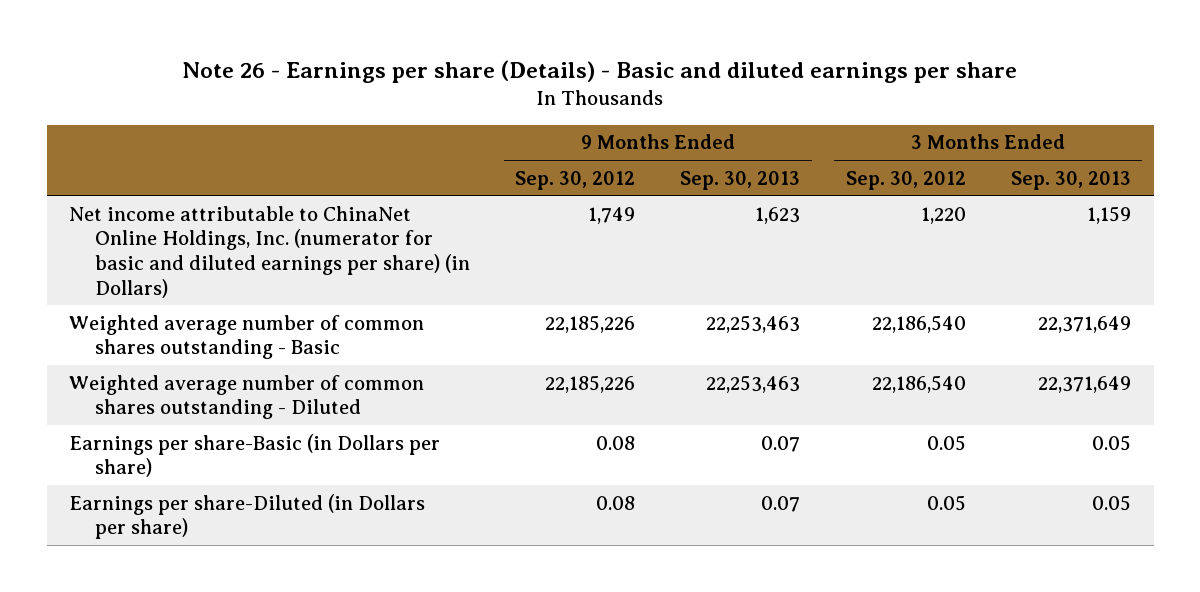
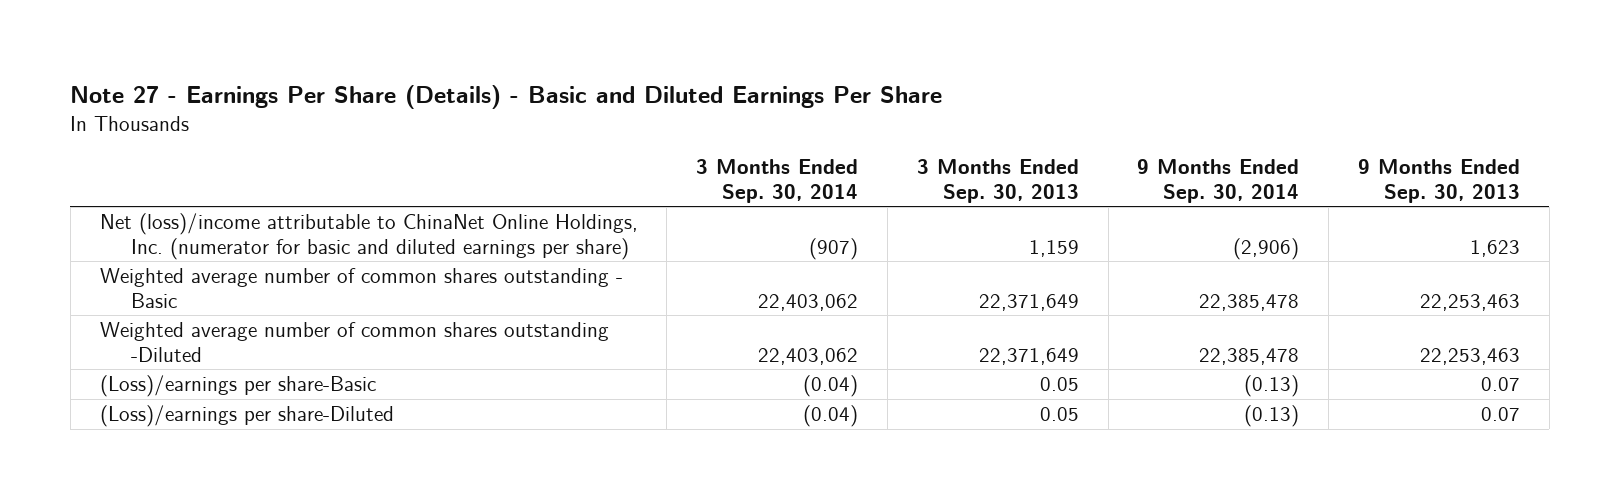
- Note 26 - Earnings per share (Details) - Basic and diluted earnings per share
+ Note 27 - Earnings Per Share (Details) - Basic and Diluted Earnings Per Share
- | 9 Months Ended Sep. 30, 2012 | 9 Months Ended Sep. 30, 2013 | 3 Months Ended Sep. 30, 2012 | 3 Months Ended Sep. 30, 2013
+ | 3 Months Ended Sep. 30, 2014 | 3 Months Ended Sep. 30, 2013 | 9 Months Ended Sep. 30, 2014 | 9 Months Ended Sep. 30, 2013
- Net income attributable to ChinaNet Online Holdings, Inc. (numerator for basic and diluted earnings per share) (in Dollars) | 1,749 | 1,623 | 1,220 | 1,159
+ Net (loss)/income attributable to ChinaNet Online Holdings, Inc. (numerator for basic and diluted earnings per share) | (907) | 1,159 | (2,906) | 1,623
- Weighted average number of common shares outstanding - Diluted | 22,185,226 | 22,253,463 | 22,186,540 | 22,371,649
- Earnings per share-Basic (in Dollars per share) | 0.08 | 0.07 | 0.05 | 0.05
- Earnings per share-Diluted (in Dollars per share) | 0.08 | 0.07 | 0.05 | 0.05
+ Weighted average number of common shares outstanding -Diluted | 22,403,062 | 22,371,649 | 22,385,478 | 22,253,463
+ (Loss)/earnings per share-Basic | (0.04) | 0.05 | (0.13) | 0.07
+ (Loss)/earnings per share-Diluted | (0.04) | 0.05 | (0.13) | 0.07

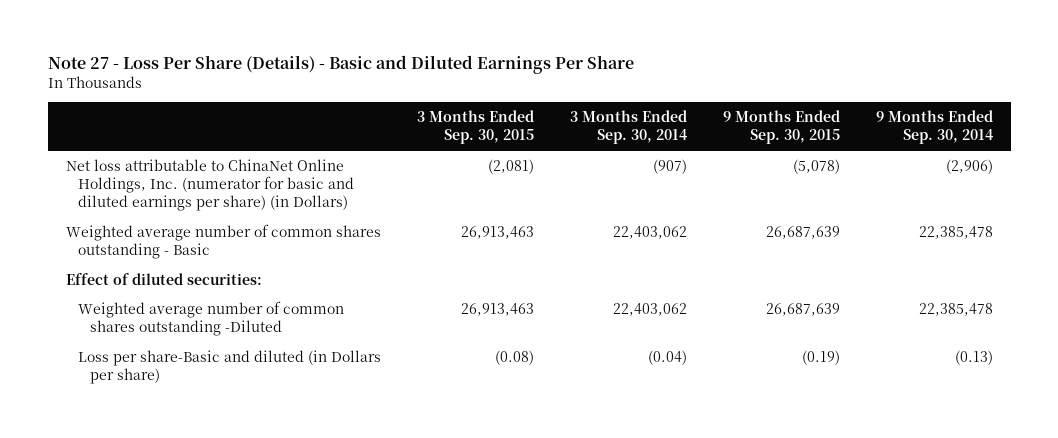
- Note 27 - Earnings Per Share (Details) - Basic and Diluted Earnings Per Share
+ Note 27 - Loss Per Share (Details) - Basic and Diluted Earnings Per Share
- | 3 Months Ended Sep. 30, 2014 | 3 Months Ended Sep. 30, 2013 | 9 Months Ended Sep. 30, 2014 | 9 Months Ended Sep. 30, 2013
+ | 3 Months Ended Sep. 30, 2015 | 3 Months Ended Sep. 30, 2014 | 9 Months Ended Sep. 30, 2015 | 9 Months Ended Sep. 30, 2014
- Net (loss)/income attributable to ChinaNet Online Holdings, Inc. (numerator for basic and diluted earnings per share) | (907) | 1,159 | (2,906) | 1,623
+ Net loss attributable to ChinaNet Online Holdings, Inc. (numerator for basic and diluted earnings per share) (in Dollars) | (2,081) | (907) | (5,078) | (2,906)
+ Effect of diluted securities:
- (Loss)/earnings per share-Basic | (0.04) | 0.05 | (0.13) | 0.07
- (Loss)/earnings per share-Diluted | (0.04) | 0.05 | (0.13) | 0.07
+ Loss per share-Basic and diluted (in Dollars per share) | (0.08) | (0.04) | (0.19) | (0.13)

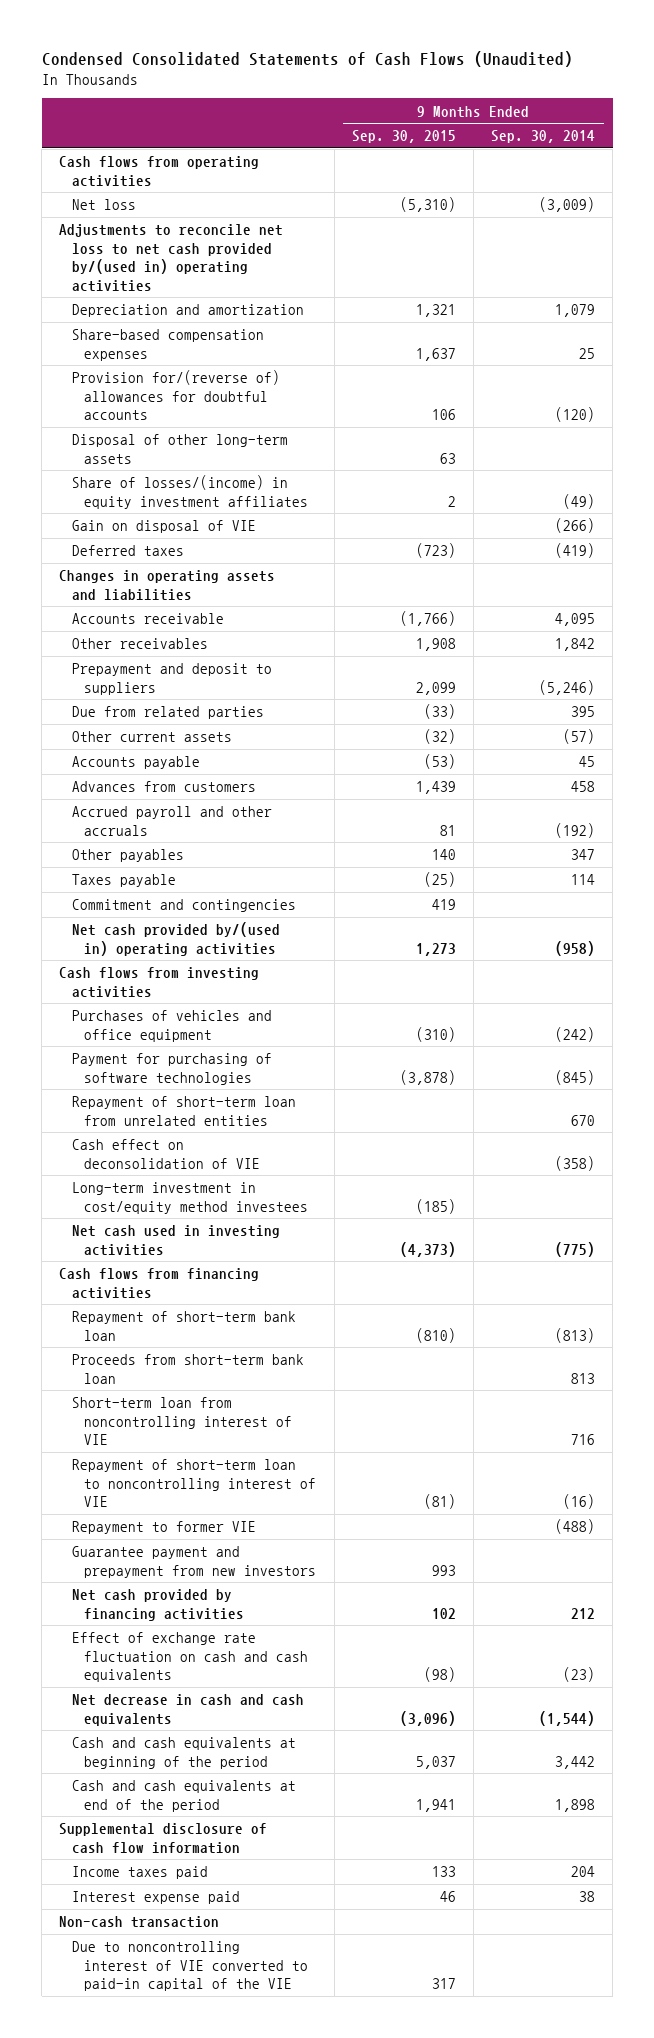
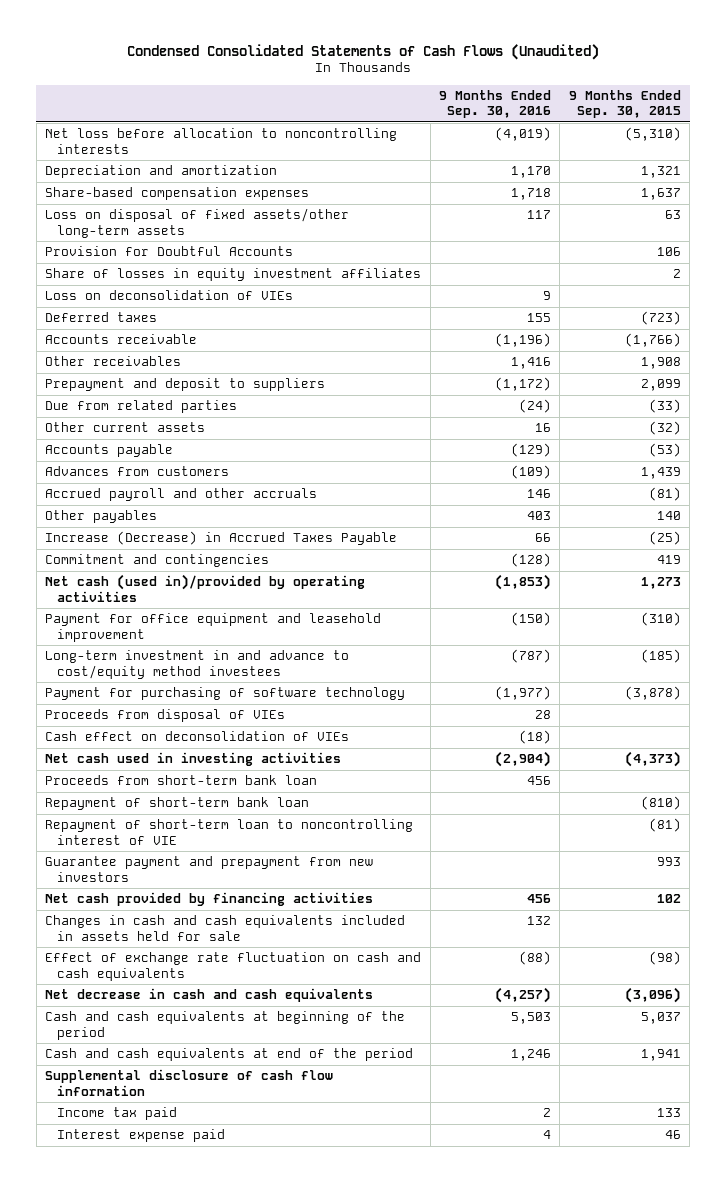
- | 9 Months Ended Sep. 30, 2015 | 9 Months Ended Sep. 30, 2014
+ | 9 Months Ended Sep. 30, 2016 | 9 Months Ended Sep. 30, 2015
- Cash flows from operating activities
- Net loss | (5,310) | (3,009)
- Adjustments to reconcile net loss to net cash provided by/(used in) operating activities
+ Net loss before allocation to noncontrolling interests | (4,019) | (5,310)
- Provision for/(reverse of) allowances for doubtful accounts | 106 | (120)
- Disposal of other long-term assets | 63 |
- Share of losses/(income) in equity investment affiliates | 2 | (49)
- Gain on disposal of VIE | | (266)
+ Loss on disposal of fixed assets/other long-term assets | 117 | 63
+ Provision for Doubtful Accounts | | 106
+ Share of losses in equity investment affiliates | | 2
+ Loss on deconsolidation of VIEs | 9 |
- Changes in operating assets and liabilities
- Accrued payroll and other accruals | 81 | (192)
+ Accrued payroll and other accruals | 146 | (81)
- Taxes payable | (25) | 114
+ Increase (Decrease) in Accrued Taxes Payable | 66 | (25)
- Net cash provided by/(used in) operating activities | 1,273 | (958)
- Cash flows from investing activities
- Purchases of vehicles and office equipment | (310) | (242)
- Payment for purchasing of software technologies | (3,878) | (845)
- Repayment of short-term loan from unrelated entities | | 670
- Cash effect on deconsolidation of VIE | | (358)
- Long-term investment in cost/equity method investees | (185) |
+ Net cash (used in)/provided by operating activities | (1,853) | 1,273
+ Payment for office equipment and leasehold improvement | (150) | (310)
+ Long-term investment in and advance to cost/equity method investees | (787) | (185)
+ Payment for purchasing of software technology | (1,977) | (3,878)
+ Proceeds from disposal of VIEs | 28 |
+ Cash effect on deconsolidation of VIEs | (18) |
- Cash flows from financing activities
- Short-term loan from noncontrolling interest of VIE | | 716
moved down: Repayment of short-term bank loan | | (810)
- Repayment to former VIE | | (488)
+ Changes in cash and cash equivalents included in assets held for sale | 132 |
- Income taxes paid | 133 | 204
+ Income tax paid | 2 | 133
- Non-cash transaction
- Due to noncontrolling interest of VIE converted to paid-in capital of the VIE | 317 |

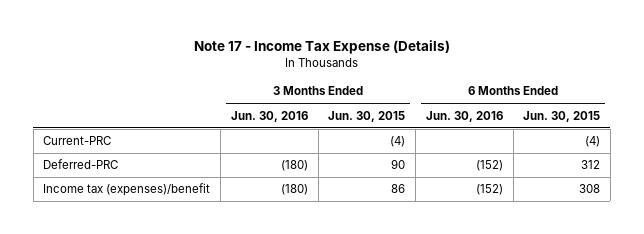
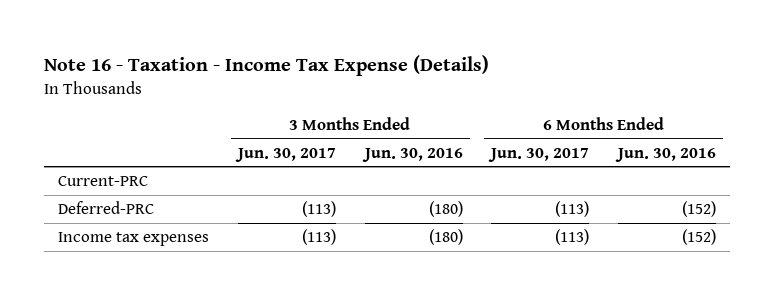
- Note 17 - Income Tax Expense (Details)
+ Note 16 - Taxation - Income Tax Expense (Details)
- | 3 Months Ended Jun. 30, 2016 | 3 Months Ended Jun. 30, 2015 | 6 Months Ended Jun. 30, 2016 | 6 Months Ended Jun. 30, 2015
+ | 3 Months Ended Jun. 30, 2017 | 3 Months Ended Jun. 30, 2016 | 6 Months Ended Jun. 30, 2017 | 6 Months Ended Jun. 30, 2016
- Income tax (expenses)/benefit | (180) | 86 | (152) | 308
+ Income tax expenses | (113) | (180) | (113) | (152)

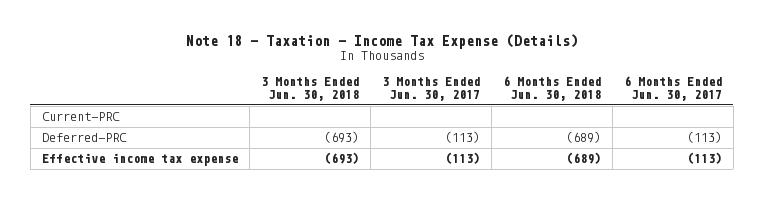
- Note 16 - Taxation - Income Tax Expense (Details)
+ Note 18 - Taxation - Income Tax Expense (Details)
- | 3 Months Ended Jun. 30, 2017 | 3 Months Ended Jun. 30, 2016 | 6 Months Ended Jun. 30, 2017 | 6 Months Ended Jun. 30, 2016
+ | 3 Months Ended Jun. 30, 2018 | 3 Months Ended Jun. 30, 2017 | 6 Months Ended Jun. 30, 2018 | 6 Months Ended Jun. 30, 2017
- Income tax expenses | (113) | (180) | (113) | (152)
+ Effective income tax expense | (693) | (113) | (689) | (113)

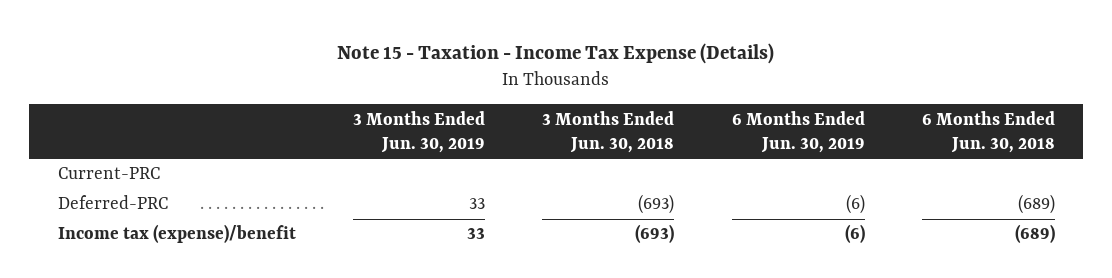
- Note 18 - Taxation - Income Tax Expense (Details)
+ Note 15 - Taxation - Income Tax Expense (Details)
- | 3 Months Ended Jun. 30, 2018 | 3 Months Ended Jun. 30, 2017 | 6 Months Ended Jun. 30, 2018 | 6 Months Ended Jun. 30, 2017
+ | 3 Months Ended Jun. 30, 2019 | 3 Months Ended Jun. 30, 2018 | 6 Months Ended Jun. 30, 2019 | 6 Months Ended Jun. 30, 2018
- Effective income tax expense | (693) | (113) | (689) | (113)
+ Income tax (expense)/benefit | 33 | (693) | (6) | (689)

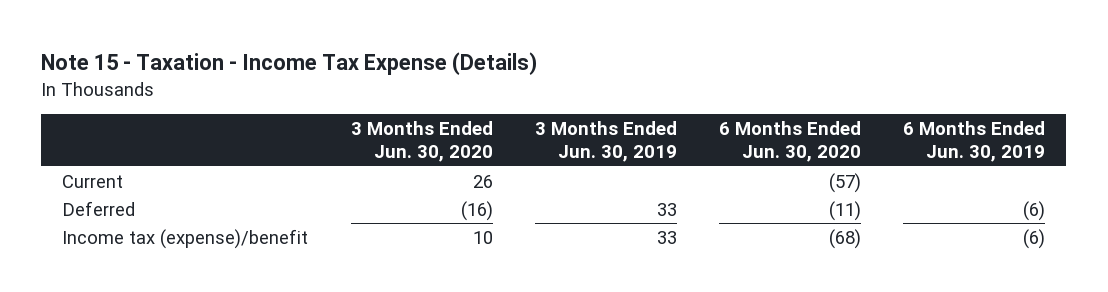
- | 3 Months Ended Jun. 30, 2019 | 3 Months Ended Jun. 30, 2018 | 6 Months Ended Jun. 30, 2019 | 6 Months Ended Jun. 30, 2018
+ | 3 Months Ended Jun. 30, 2020 | 3 Months Ended Jun. 30, 2019 | 6 Months Ended Jun. 30, 2020 | 6 Months Ended Jun. 30, 2019
- Current-PRC
- Deferred-PRC | 33 | (693) | (6) | (689)
+ Current | 26 | | (57) |
+ Deferred | (16) | 33 | (11) | (6)

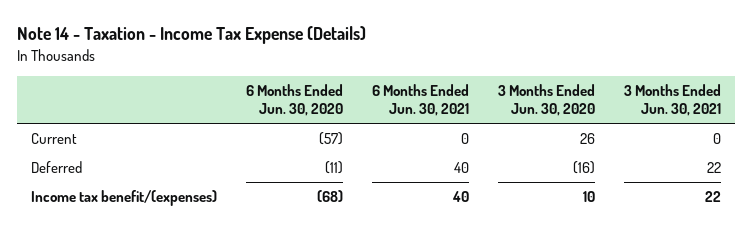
- Note 15 - Taxation - Income Tax Expense (Details)
+ Note 14 - Taxation - Income Tax Expense (Details)
- | 3 Months Ended Jun. 30, 2020 | 3 Months Ended Jun. 30, 2019 | 6 Months Ended Jun. 30, 2020 | 6 Months Ended Jun. 30, 2019
+ | 6 Months Ended Jun. 30, 2020 | 6 Months Ended Jun. 30, 2021 | 3 Months Ended Jun. 30, 2020 | 3 Months Ended Jun. 30, 2021
- Income tax (expense)/benefit | 10 | 33 | (68) | (6)
+ Income tax benefit/(expenses) | (68) | 40 | 10 | 22

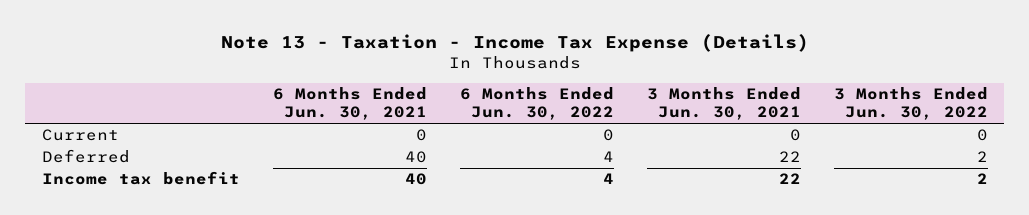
- Note 14 - Taxation - Income Tax Expense (Details)
+ Note 13 - Taxation - Income Tax Expense (Details)
- | 6 Months Ended Jun. 30, 2020 | 6 Months Ended Jun. 30, 2021 | 3 Months Ended Jun. 30, 2020 | 3 Months Ended Jun. 30, 2021
+ | 6 Months Ended Jun. 30, 2021 | 6 Months Ended Jun. 30, 2022 | 3 Months Ended Jun. 30, 2021 | 3 Months Ended Jun. 30, 2022
- Income tax benefit/(expenses) | (68) | 40 | 10 | 22
+ Income tax benefit | 40 | 4 | 22 | 2

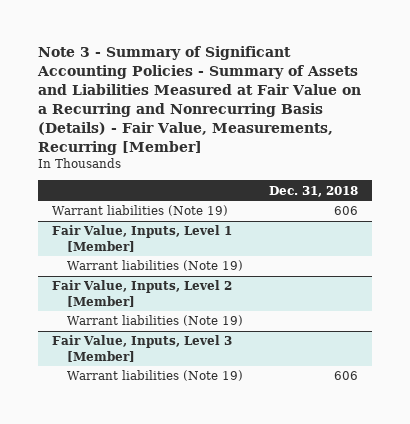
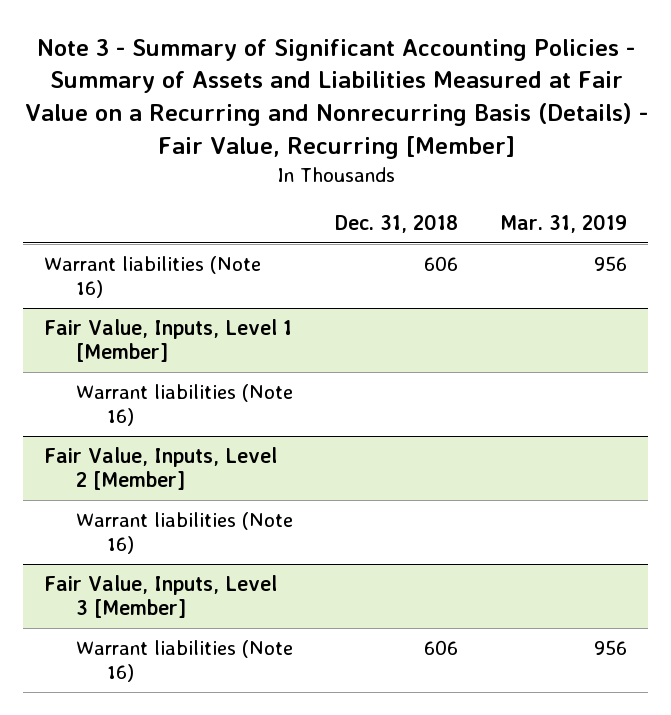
- Note 3 - Summary of Significant Accounting Policies - Summary of Assets and Liabilities Measured at Fair Value on a Recurring and Nonrecurring Basis (Details) - Fair Value, Measurements, Recurring [Member]
+ Note 3 - Summary of Significant Accounting Policies - Summary of Assets and Liabilities Measured at Fair Value on a Recurring and Nonrecurring Basis (Details) - Fair Value, Recurring [Member]
- | Dec. 31, 2018
+ | Dec. 31, 2018 | Mar. 31, 2019
- Warrant liabilities (Note 19) | 606
+ Warrant liabilities (Note 16) | 606 | 956
@ Fair Value, Inputs, Level 1 [Member]
- Warrant liabilities (Note 19)
+ Warrant liabilities (Note 16)
@ Fair Value, Inputs, Level 2 [Member]
- Warrant liabilities (Note 19)
+ Warrant liabilities (Note 16)
@ Fair Value, Inputs, Level 3 [Member]
- Warrant liabilities (Note 19) | 606
+ Warrant liabilities (Note 16) | 606 | 956

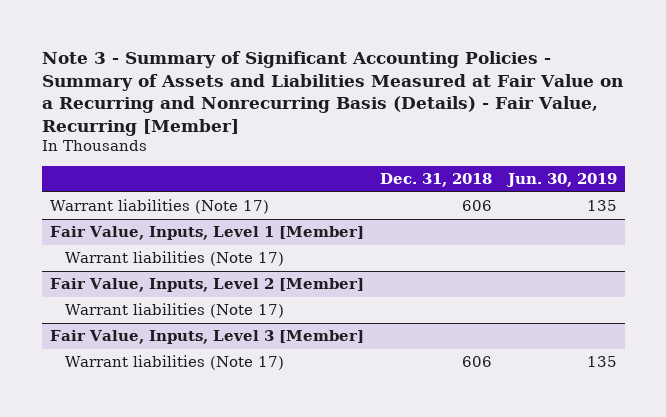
- | Dec. 31, 2018 | Mar. 31, 2019
+ | Dec. 31, 2018 | Jun. 30, 2019
- Warrant liabilities (Note 16) | 606 | 956
+ Warrant liabilities (Note 17) | 606 | 135
@ Fair Value, Inputs, Level 1 [Member]
- Warrant liabilities (Note 16)
+ Warrant liabilities (Note 17)
@ Fair Value, Inputs, Level 2 [Member]
- Warrant liabilities (Note 16)
+ Warrant liabilities (Note 17)
@ Fair Value, Inputs, Level 3 [Member]
- Warrant liabilities (Note 16) | 606 | 956
+ Warrant liabilities (Note 17) | 606 | 135

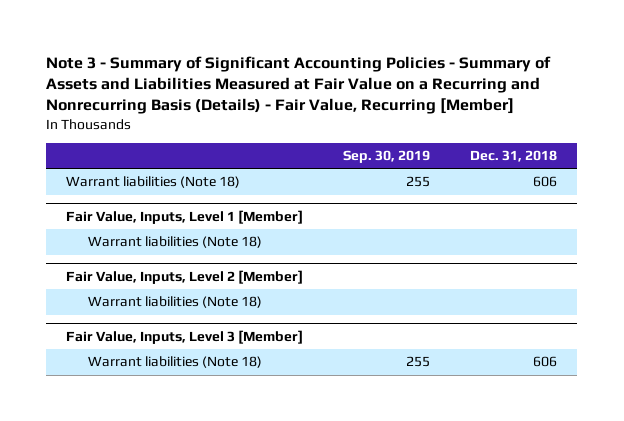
- | Dec. 31, 2018 | Jun. 30, 2019
+ | Sep. 30, 2019 | Dec. 31, 2018
- Warrant liabilities (Note 17) | 606 | 135
+ Warrant liabilities (Note 18) | 255 | 606
@ Fair Value, Inputs, Level 1 [Member]
- Warrant liabilities (Note 17)
+ Warrant liabilities (Note 18)
@ Fair Value, Inputs, Level 2 [Member]
- Warrant liabilities (Note 17)
+ Warrant liabilities (Note 18)
@ Fair Value, Inputs, Level 3 [Member]
- Warrant liabilities (Note 17) | 606 | 135
+ Warrant liabilities (Note 18) | 255 | 606

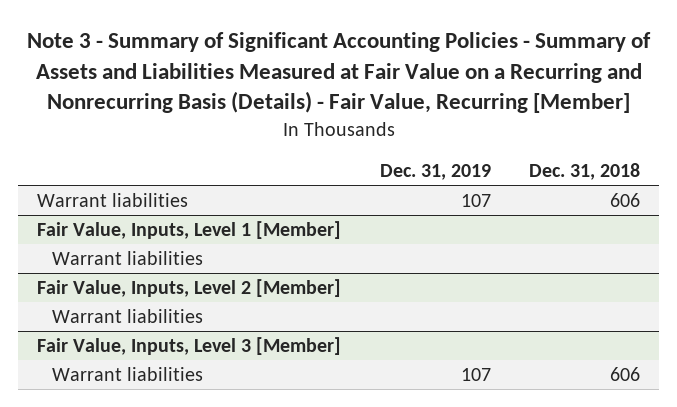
- | Sep. 30, 2019 | Dec. 31, 2018
+ | Dec. 31, 2019 | Dec. 31, 2018
- Warrant liabilities (Note 18) | 255 | 606
+ Warrant liabilities | 107 | 606
@ Fair Value, Inputs, Level 1 [Member]
- Warrant liabilities (Note 18)
+ Warrant liabilities
@ Fair Value, Inputs, Level 2 [Member]
- Warrant liabilities (Note 18)
+ Warrant liabilities
@ Fair Value, Inputs, Level 3 [Member]
- Warrant liabilities (Note 18) | 255 | 606
+ Warrant liabilities | 107 | 606

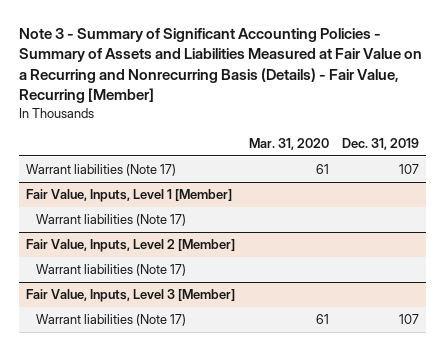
- | Dec. 31, 2019 | Dec. 31, 2018
+ | Mar. 31, 2020 | Dec. 31, 2019
- Warrant liabilities | 107 | 606
+ Warrant liabilities (Note 17) | 61 | 107
@ Fair Value, Inputs, Level 1 [Member]
- Warrant liabilities
+ Warrant liabilities (Note 17)
@ Fair Value, Inputs, Level 2 [Member]
- Warrant liabilities
+ Warrant liabilities (Note 17)
@ Fair Value, Inputs, Level 3 [Member]
- Warrant liabilities | 107 | 606
+ Warrant liabilities (Note 17) | 61 | 107

